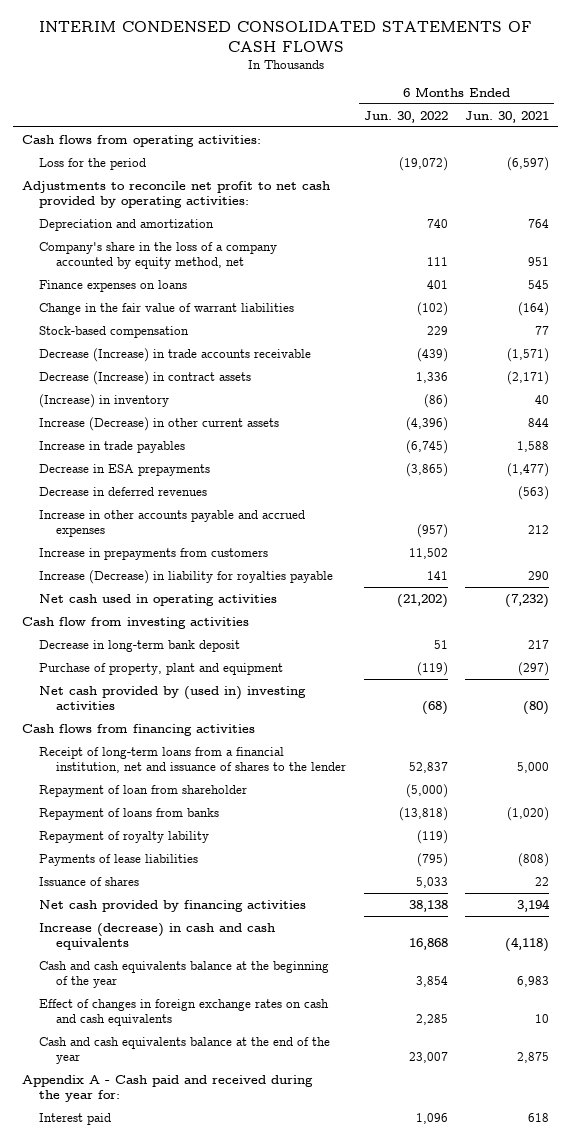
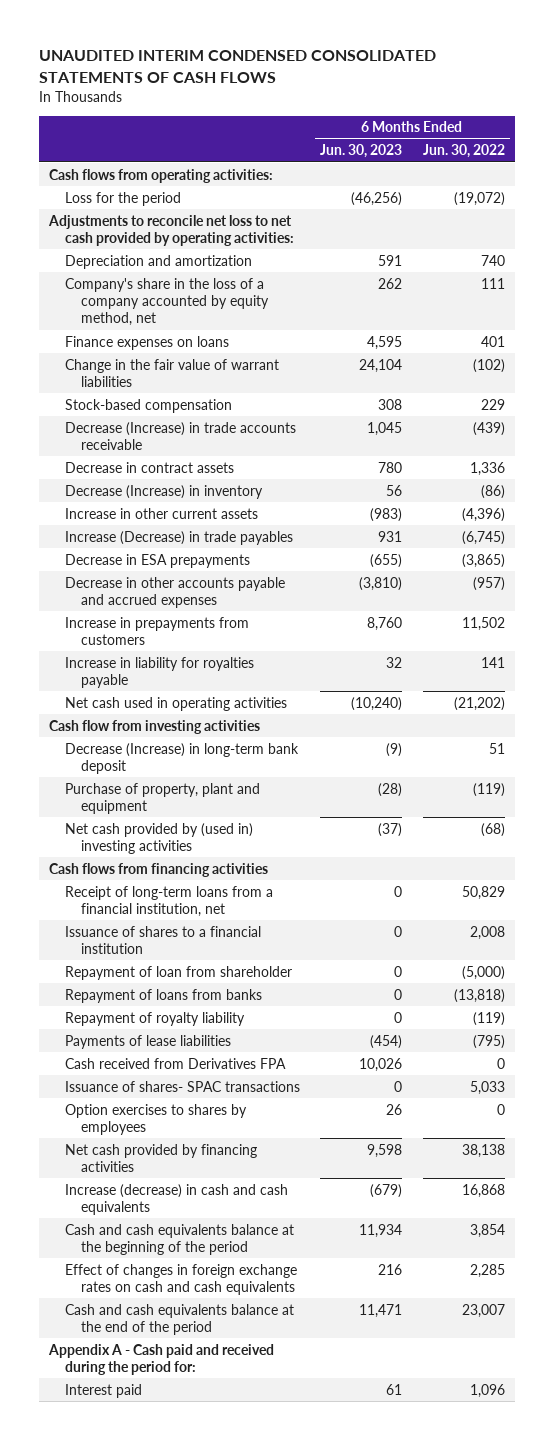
- INTERIM CONDENSED CONSOLIDATED STATEMENTS OF CASH FLOWS
+ UNAUDITED INTERIM CONDENSED CONSOLIDATED STATEMENTS OF CASH FLOWS
- | 6 Months Ended Jun. 30, 2022 | 6 Months Ended Jun. 30, 2021
+ | 6 Months Ended Jun. 30, 2023 | 6 Months Ended Jun. 30, 2022
- Adjustments to reconcile net profit to net cash provided by operating activities:
+ Adjustments to reconcile net loss to net cash provided by operating activities:
- Decrease (Increase) in contract assets | 1,336 | (2,171)
- (Increase) in inventory | (86) | 40
- Increase (Decrease) in other current assets | (4,396) | 844
- Increase in trade payables | (6,745) | 1,588
+ Decrease in contract assets | 780 | 1,336
+ Decrease (Increase) in inventory | 56 | (86)
+ Increase in other current assets | (983) | (4,396)
+ Increase (Decrease) in trade payables | 931 | (6,745)
- Decrease in deferred revenues | | (563)
- Increase in other accounts payable and accrued expenses | (957) | 212
+ Decrease in other accounts payable and accrued expenses | (3,810) | (957)
- Increase (Decrease) in liability for royalties payable | 141 | 290
+ Increase in liability for royalties payable | 32 | 141
- Decrease in long-term bank deposit | 51 | 217
+ Decrease (Increase) in long-term bank deposit | (9) | 51
- Receipt of long-term loans from a financial institution, net and issuance of shares to the lender | 52,837 | 5,000
+ Receipt of long-term loans from a financial institution, net | 0 | 50,829
+ Issuance of shares to a financial institution | 0 | 2,008
- Repayment of royalty lability | (119) |
+ Repayment of royalty liability | 0 | (119)
- Issuance of shares | 5,033 | 22
+ Cash received from Derivatives FPA | 10,026 | 0
+ Issuance of shares- SPAC transactions | 0 | 5,033
+ Option exercises to shares by employees | 26 | 0
- Cash and cash equivalents balance at the beginning of the year | 3,854 | 6,983
+ Cash and cash equivalents balance at the beginning of the period | 11,934 | 3,854
- Cash and cash equivalents balance at the end of the year | 23,007 | 2,875
- Appendix A - Cash paid and received during the year for:
+ Cash and cash equivalents balance at the end of the period | 11,471 | 23,007
+ Appendix A - Cash paid and received during the period for:

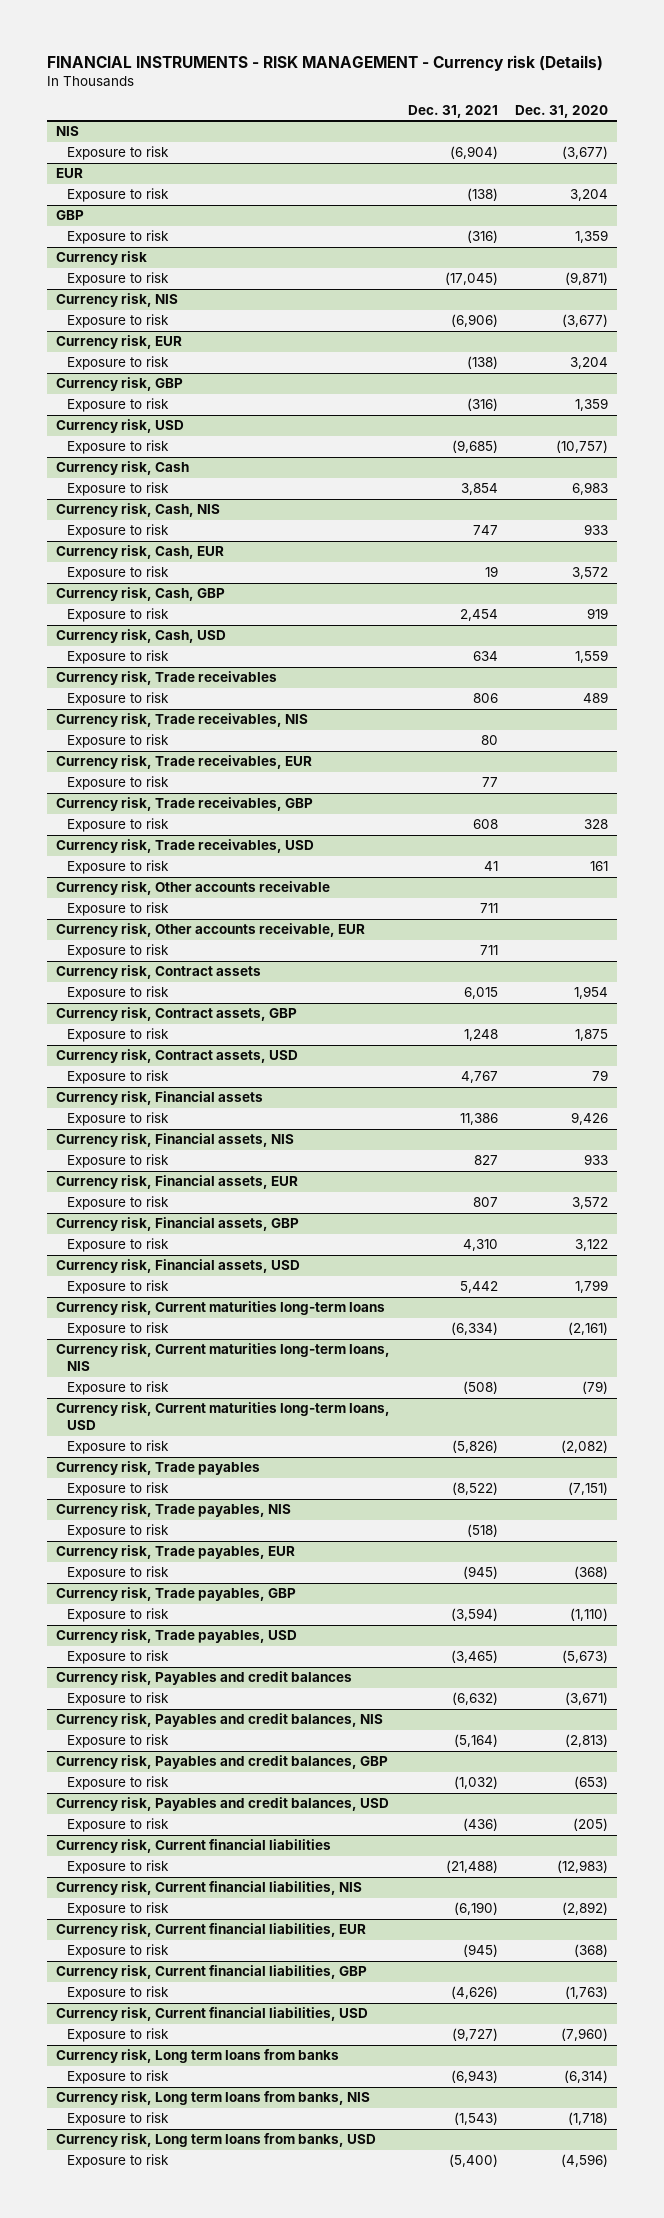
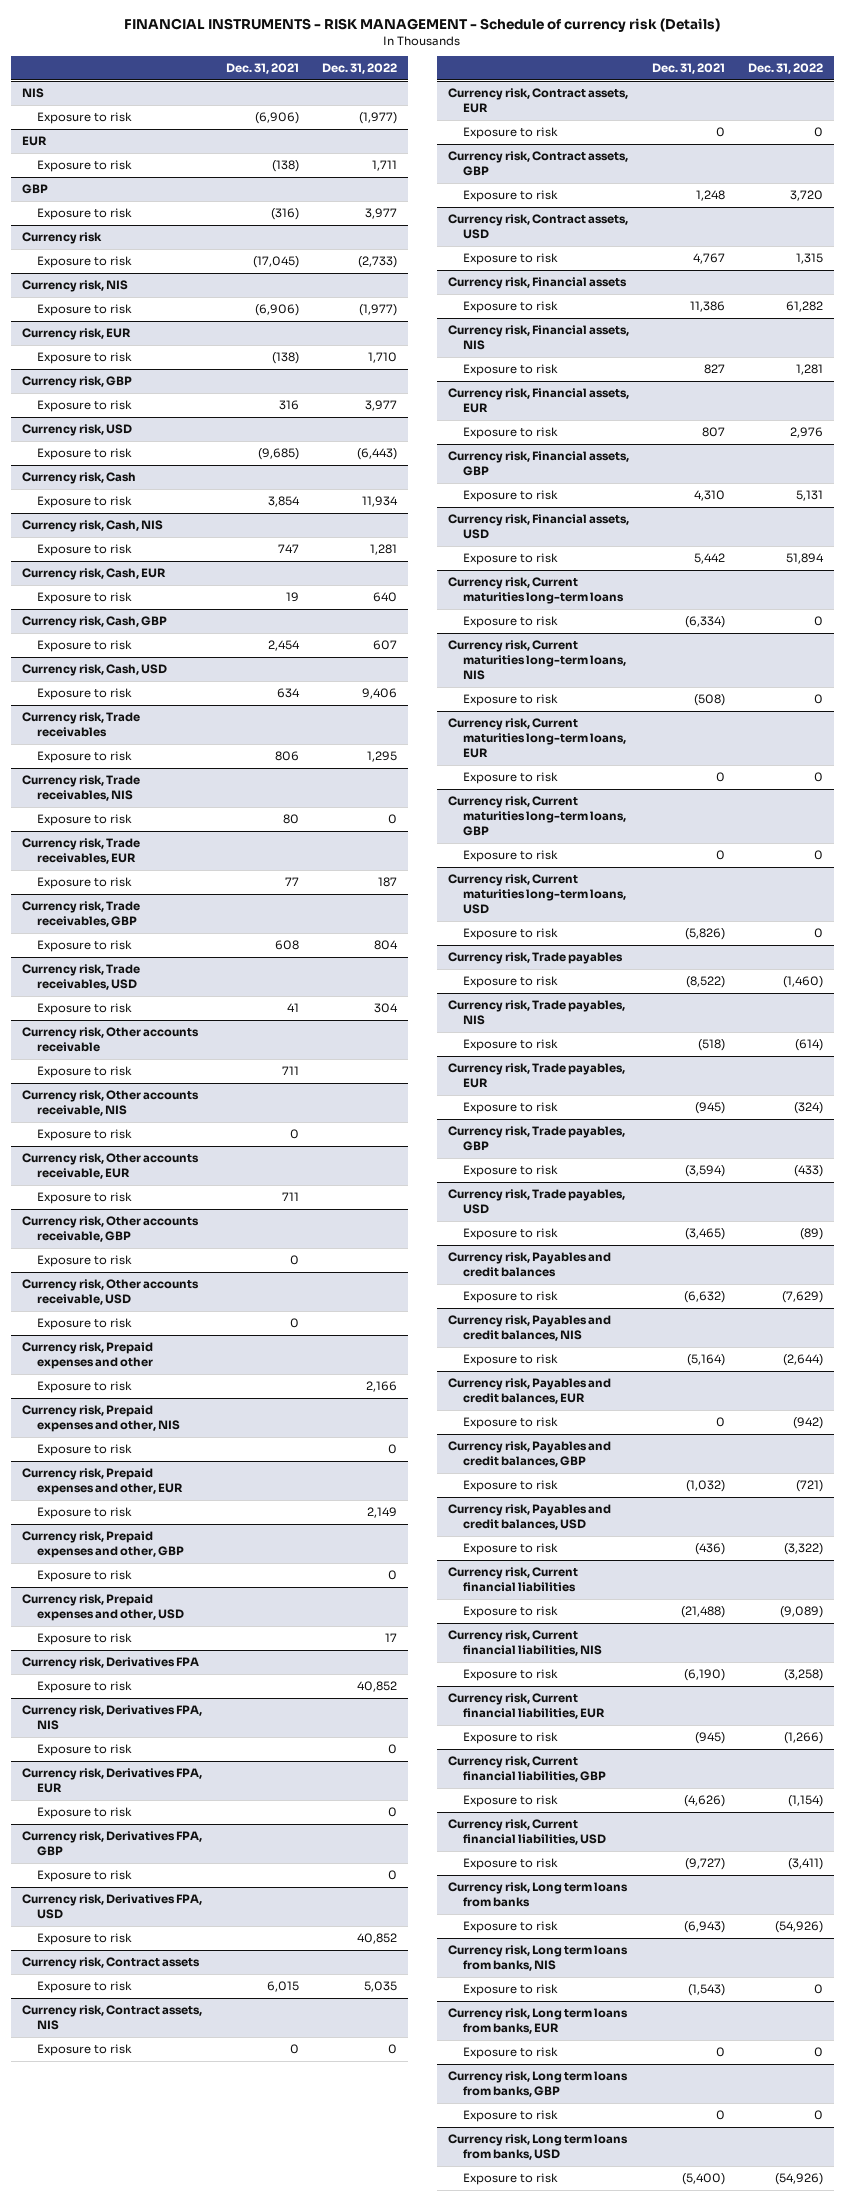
- FINANCIAL INSTRUMENTS - RISK MANAGEMENT - Currency risk (Details)
+ FINANCIAL INSTRUMENTS - RISK MANAGEMENT - Schedule of currency risk (Details)
- | Dec. 31, 2021 | Dec. 31, 2020
+ | Dec. 31, 2021 | Dec. 31, 2022
@ NIS
- Exposure to risk | (6,904) | (3,677)
+ Exposure to risk | (6,906) | (1,977)
@ Currency risk, GBP
- Exposure to risk | (316) | 1,359
+ Exposure to risk | 316 | 3,977
+ Currency risk, Other accounts receivable, NIS
+ Exposure to risk | 0 |
+ Currency risk, Other accounts receivable, GBP
+ Exposure to risk | 0 |
+ Currency risk, Other accounts receivable, USD
+ Exposure to risk | 0 |
+ Currency risk, Prepaid expenses and other
+ Exposure to risk | | 2,166
+ Currency risk, Prepaid expenses and other, NIS
+ Exposure to risk | | 0
+ Currency risk, Prepaid expenses and other, EUR
+ Exposure to risk | | 2,149
+ Currency risk, Prepaid expenses and other, GBP
+ Exposure to risk | | 0
+ Currency risk, Prepaid expenses and other, USD
+ Exposure to risk | | 17
+ Currency risk, Derivatives FPA
+ Exposure to risk | | 40,852
+ Currency risk, Derivatives FPA, NIS
+ Exposure to risk | | 0
+ Currency risk, Derivatives FPA, EUR
+ Exposure to risk | | 0
+ Currency risk, Derivatives FPA, GBP
+ Exposure to risk | | 0
+ Currency risk, Derivatives FPA, USD
+ Exposure to risk | | 40,852
+ Currency risk, Contract assets, NIS
+ Exposure to risk | 0 | 0
+ Currency risk, Contract assets, EUR
+ Exposure to risk | 0 | 0
+ Currency risk, Current maturities long-term loans, EUR
+ Exposure to risk | 0 | 0
+ Currency risk, Current maturities long-term loans, GBP
+ Exposure to risk | 0 | 0
+ Currency risk, Payables and credit balances, EUR
+ Exposure to risk | 0 | (942)
+ Currency risk, Long term loans from banks, EUR
+ Exposure to risk | 0 | 0
+ Currency risk, Long term loans from banks, GBP
+ Exposure to risk | 0 | 0

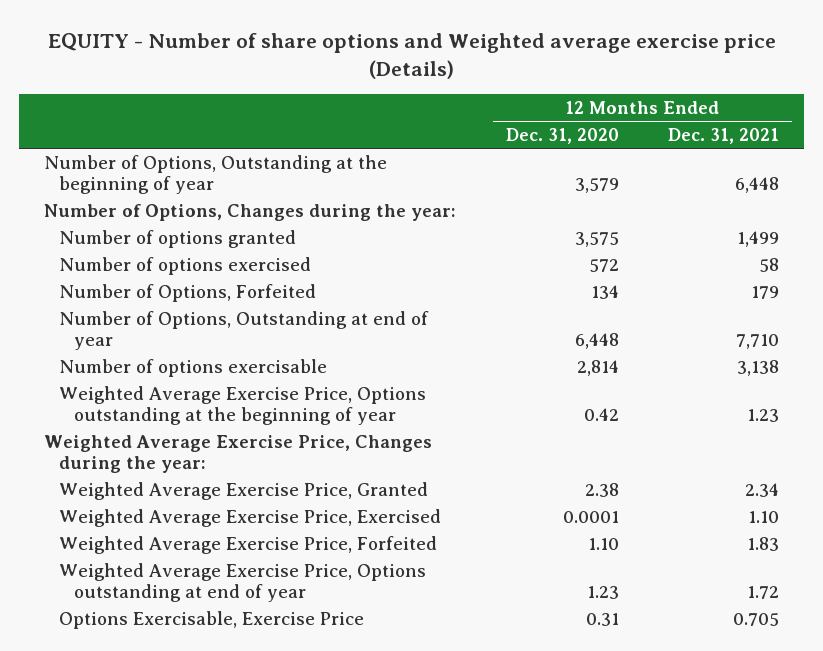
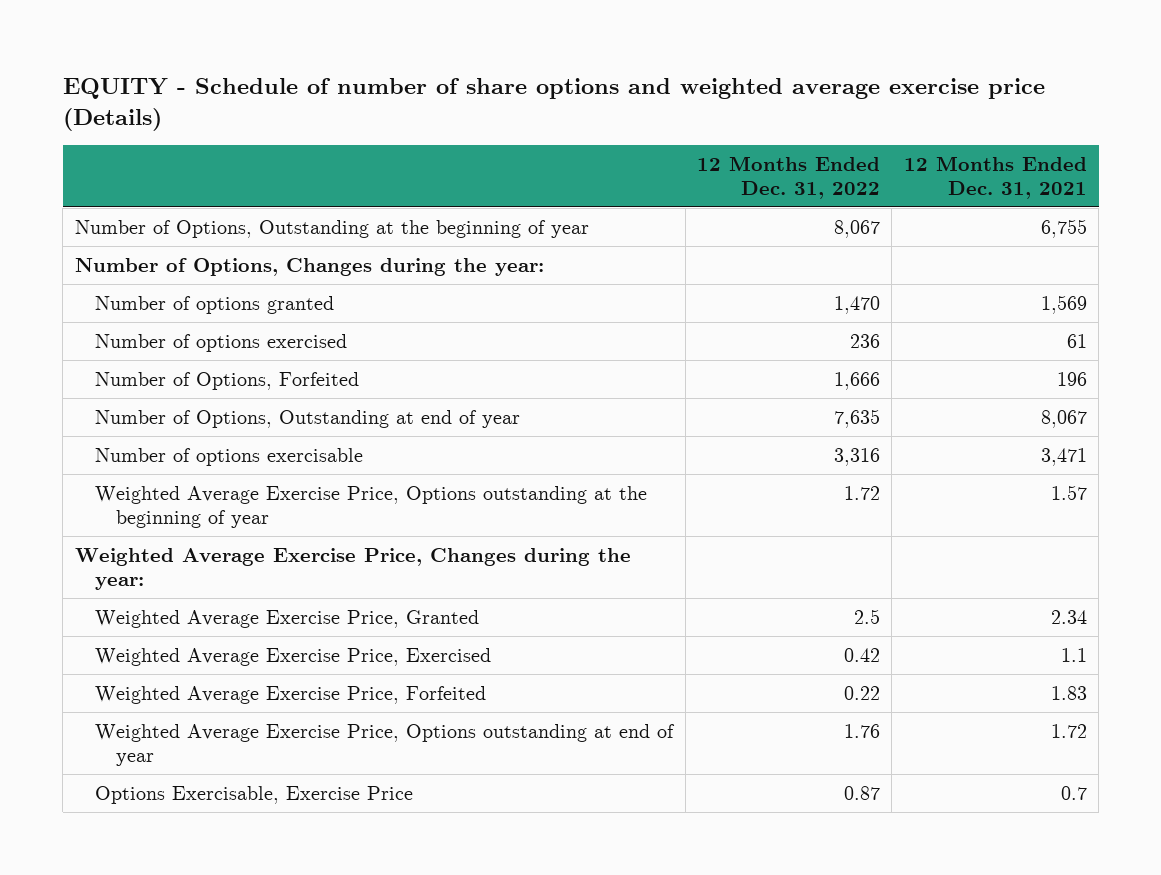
- EQUITY - Number of share options and Weighted average exercise price (Details)
+ EQUITY - Schedule of number of share options and weighted average exercise price (Details)
- | 12 Months Ended Dec. 31, 2020 | 12 Months Ended Dec. 31, 2021
+ | 12 Months Ended Dec. 31, 2022 | 12 Months Ended Dec. 31, 2021
- Number of Options, Outstanding at the beginning of year | 3,579 | 6,448
+ Number of Options, Outstanding at the beginning of year | 8,067 | 6,755
- Number of options granted | 3,575 | 1,499
- Number of options exercised | 572 | 58
- Number of Options, Forfeited | 134 | 179
- Number of Options, Outstanding at end of year | 6,448 | 7,710
- Number of options exercisable | 2,814 | 3,138
- Weighted Average Exercise Price, Options outstanding at the beginning of year | 0.42 | 1.23
+ Number of options granted | 1,470 | 1,569
+ Number of options exercised | 236 | 61
+ Number of Options, Forfeited | 1,666 | 196
+ Number of Options, Outstanding at end of year | 7,635 | 8,067
+ Number of options exercisable | 3,316 | 3,471
+ Weighted Average Exercise Price, Options outstanding at the beginning of year | 1.72 | 1.57
- Weighted Average Exercise Price, Exercised | 0.0001 | 1.10
+ Weighted Average Exercise Price, Exercised | 0.42 | 1.1
- Options Exercisable, Exercise Price | 0.31 | 0.705
+ Options Exercisable, Exercise Price | 0.87 | 0.7

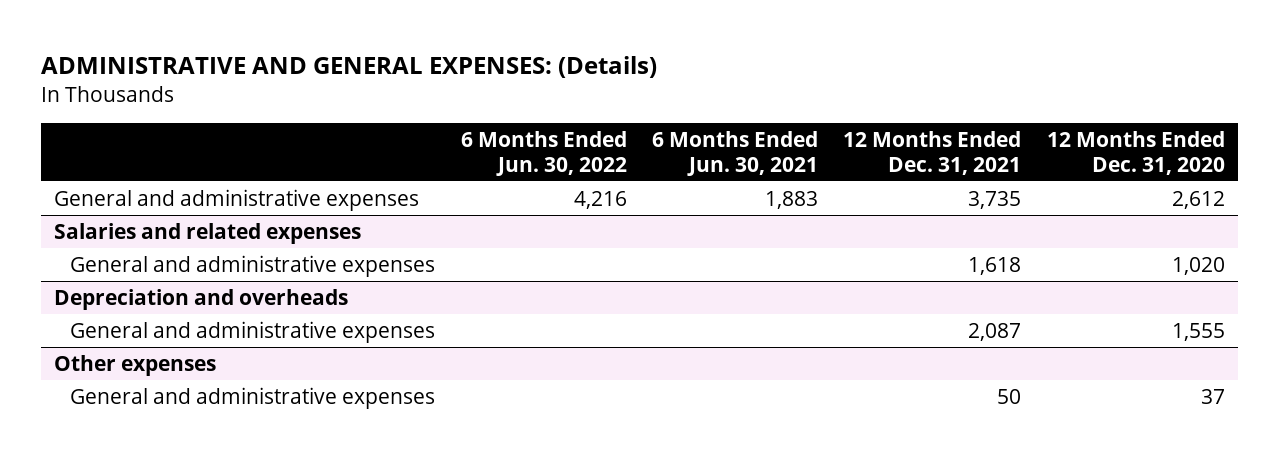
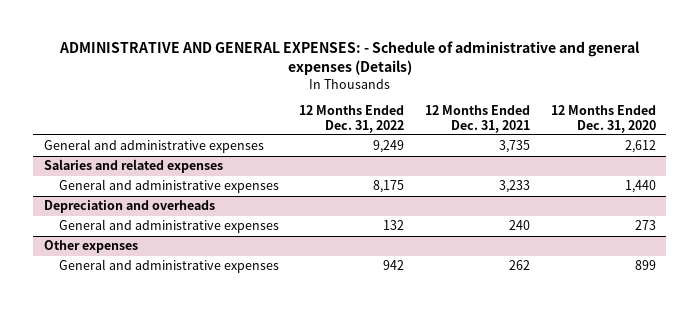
- ADMINISTRATIVE AND GENERAL EXPENSES: (Details)
+ ADMINISTRATIVE AND GENERAL EXPENSES: - Schedule of administrative and general expenses (Details)
- | 6 Months Ended Jun. 30, 2022 | 6 Months Ended Jun. 30, 2021 | 12 Months Ended Dec. 31, 2021 | 12 Months Ended Dec. 31, 2020
+ | 12 Months Ended Dec. 31, 2022 | 12 Months Ended Dec. 31, 2021 | 12 Months Ended Dec. 31, 2020
@ Salaries and related expenses
- General and administrative expenses | | | 1,618 | 1,020
+ General and administrative expenses | 8,175 | 3,233 | 1,440
@ Depreciation and overheads
- General and administrative expenses | | | 2,087 | 1,555
+ General and administrative expenses | 132 | 240 | 273
@ Other expenses
- General and administrative expenses | | | 50 | 37
+ General and administrative expenses | 942 | 262 | 899

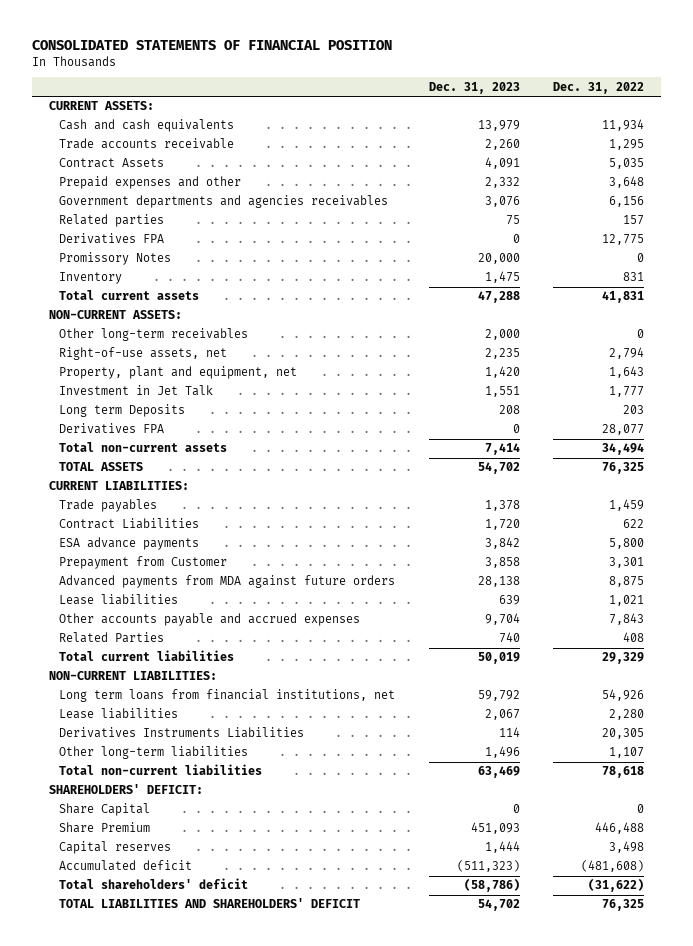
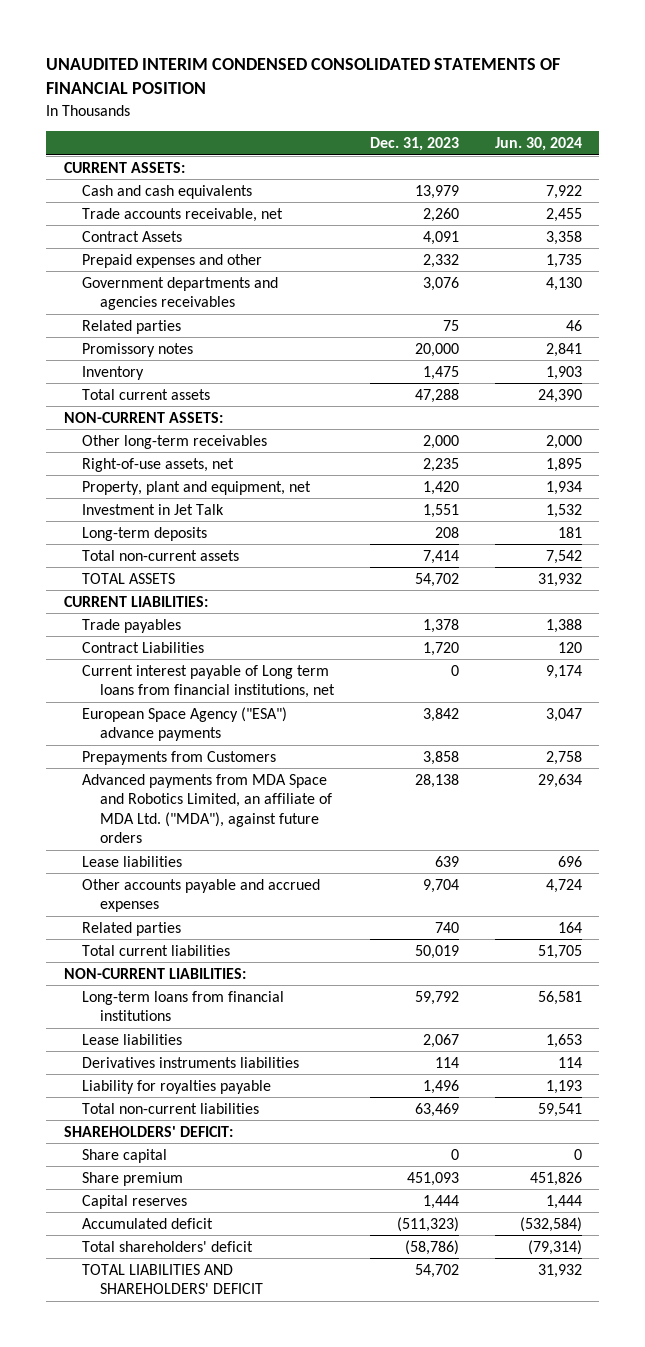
- CONSOLIDATED STATEMENTS OF FINANCIAL POSITION
+ UNAUDITED INTERIM CONDENSED CONSOLIDATED STATEMENTS OF FINANCIAL POSITION
- | Dec. 31, 2023 | Dec. 31, 2022
+ | Dec. 31, 2023 | Jun. 30, 2024
- Trade accounts receivable | 2,260 | 1,295
+ Trade accounts receivable, net | 2,260 | 2,455
- Derivatives FPA | 0 | 12,775
- Promissory Notes | 20,000 | 0
+ Promissory notes | 20,000 | 2,841
- Long term Deposits | 208 | 203
- Derivatives FPA | 0 | 28,077
+ Long-term deposits | 208 | 181
- ESA advance payments | 3,842 | 5,800
- Prepayment from Customer | 3,858 | 3,301
- Advanced payments from MDA against future orders | 28,138 | 8,875
+ Current interest payable of Long term loans from financial institutions, net | 0 | 9,174
+ European Space Agency ("ESA") advance payments | 3,842 | 3,047
+ Prepayments from Customers | 3,858 | 2,758
+ Advanced payments from MDA Space and Robotics Limited, an affiliate of MDA Ltd. ("MDA"), against future orders | 28,138 | 29,634
- Related Parties | 740 | 408
+ Related parties | 740 | 164
- Long term loans from financial institutions, net | 59,792 | 54,926
+ Long-term loans from financial institutions | 59,792 | 56,581
- Derivatives Instruments Liabilities | 114 | 20,305
- Other long-term liabilities | 1,496 | 1,107
+ Derivatives instruments liabilities | 114 | 114
+ Liability for royalties payable | 1,496 | 1,193
- Share Capital | 0 | 0
- Share Premium | 451,093 | 446,488
+ Share capital | 0 | 0
+ Share premium | 451,093 | 451,826

